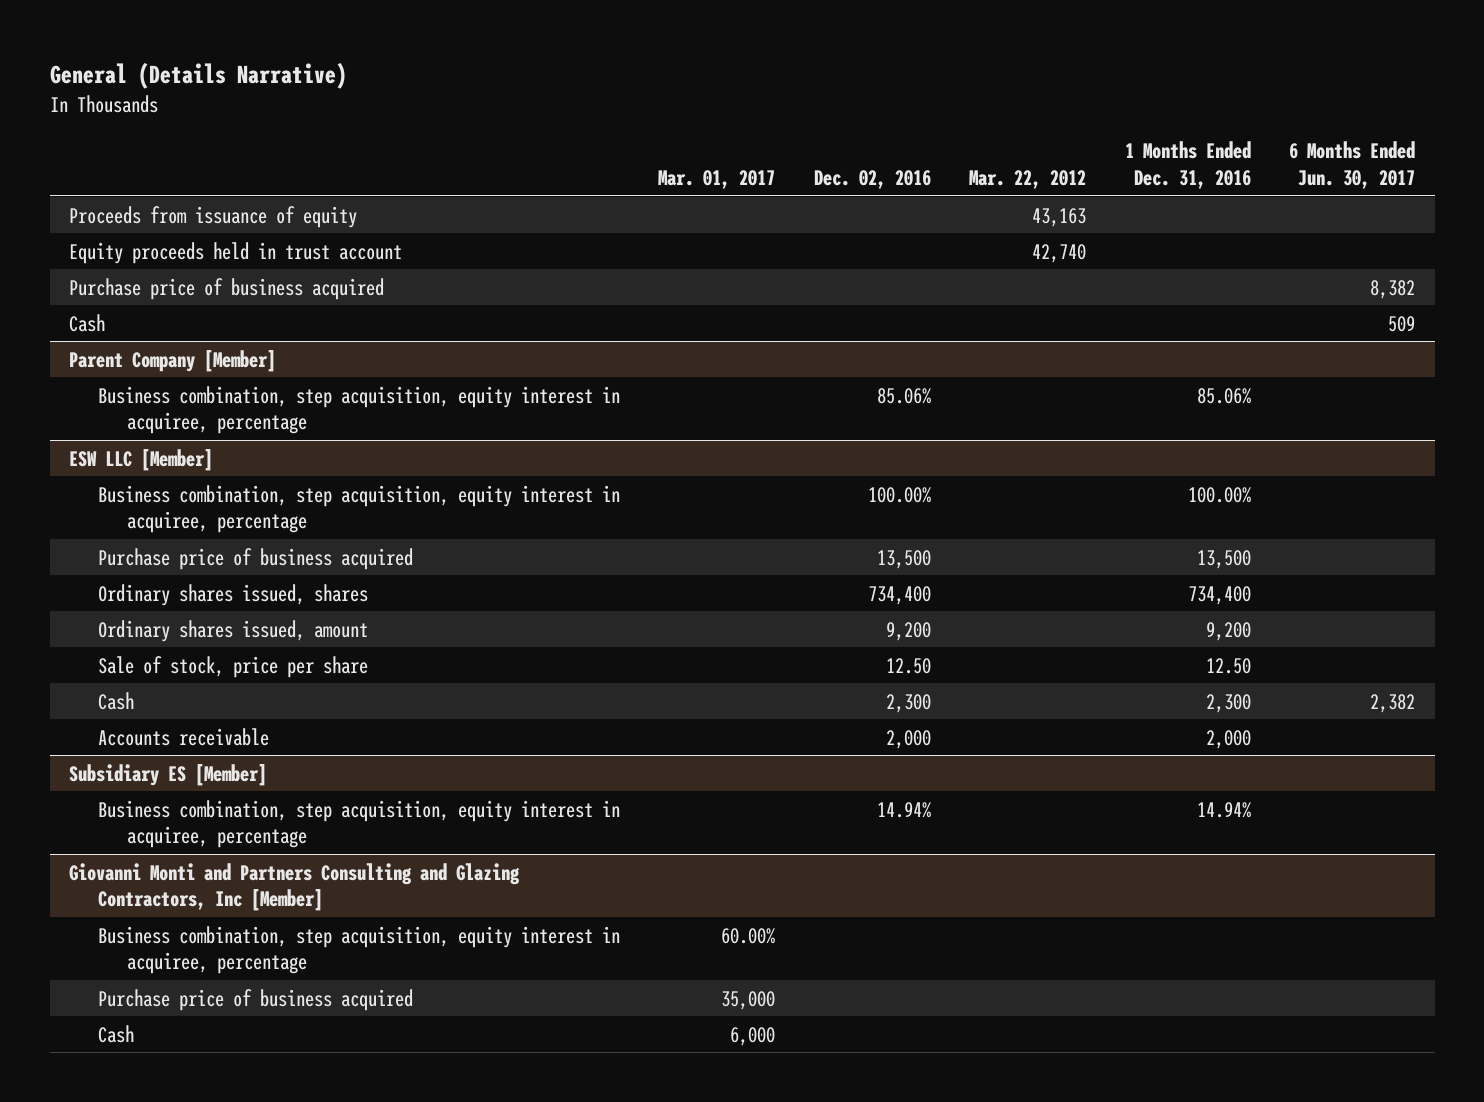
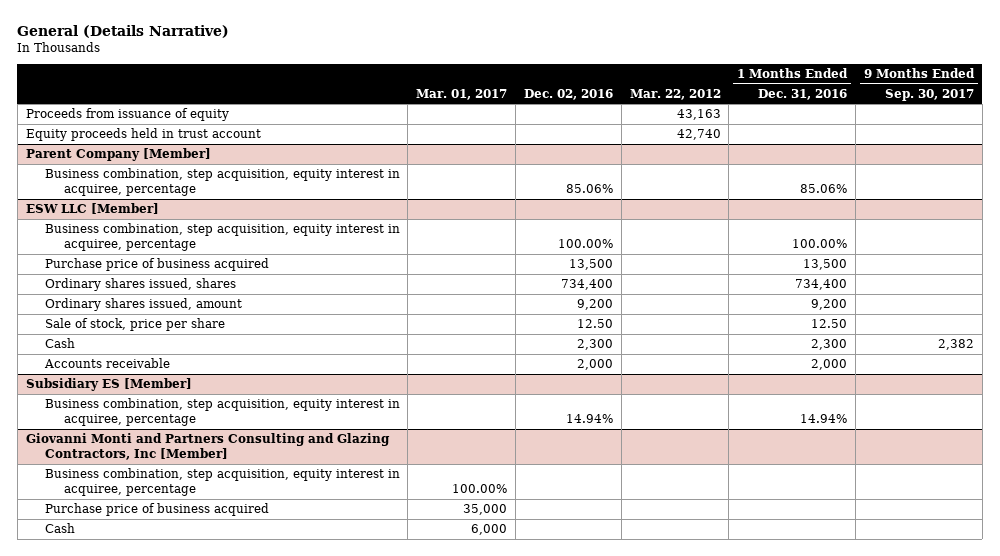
- | Mar. 01, 2017 | Dec. 02, 2016 | Mar. 22, 2012 | 1 Months Ended Dec. 31, 2016 | 6 Months Ended Jun. 30, 2017
+ | Mar. 01, 2017 | Dec. 02, 2016 | Mar. 22, 2012 | 1 Months Ended Dec. 31, 2016 | 9 Months Ended Sep. 30, 2017
- Purchase price of business acquired | | | | | 8,382
- Cash | | | | | 509
@ Giovanni Monti and Partners Consulting and Glazing Contractors, Inc [Member]
- Business combination, step acquisition, equity interest in acquiree, percentage | 60.00% | | | |
+ Business combination, step acquisition, equity interest in acquiree, percentage | 100.00% | | | |

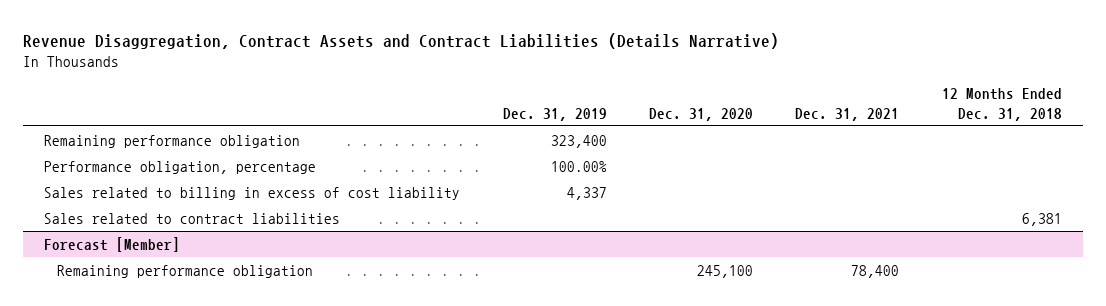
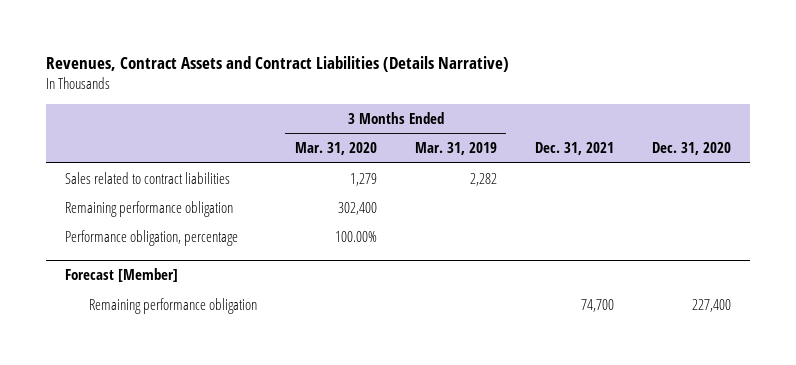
- Revenue Disaggregation, Contract Assets and Contract Liabilities (Details Narrative)
+ Revenues, Contract Assets and Contract Liabilities (Details Narrative)
- | Dec. 31, 2019 | Dec. 31, 2020 | Dec. 31, 2021 | 12 Months Ended Dec. 31, 2018
+ | 3 Months Ended Mar. 31, 2020 | 3 Months Ended Mar. 31, 2019 | Dec. 31, 2021 | Dec. 31, 2020
moved up: Sales related to contract liabilities | 1,279 | 2,282 | |
- Sales related to billing in excess of cost liability | 4,337 | | |
@ Forecast [Member]
- Remaining performance obligation | | 245,100 | 78,400 |
+ Remaining performance obligation | | | 74,700 | 227,400

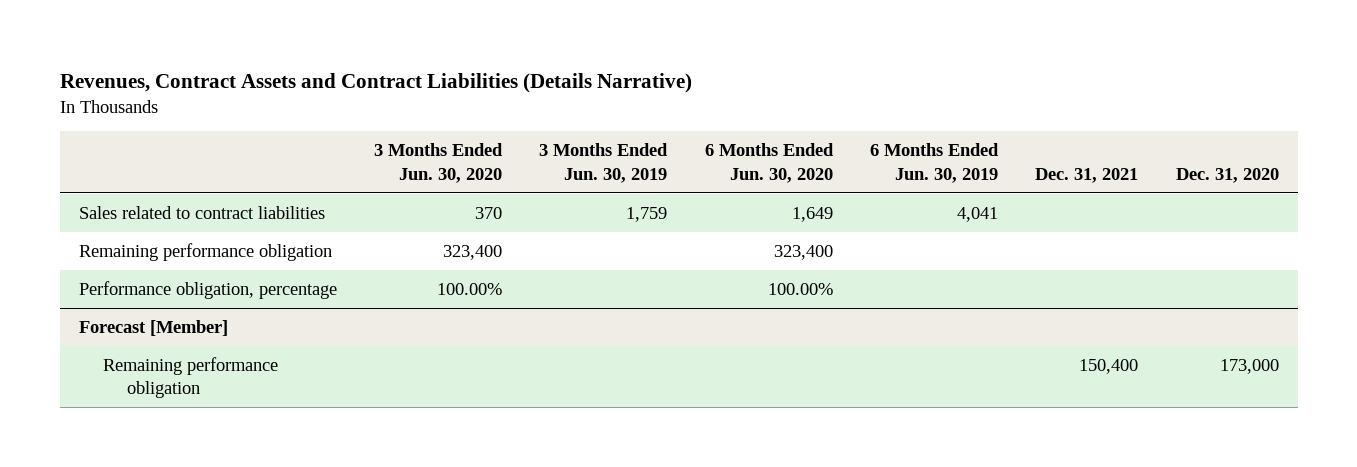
- | 3 Months Ended Mar. 31, 2020 | 3 Months Ended Mar. 31, 2019 | Dec. 31, 2021 | Dec. 31, 2020
+ | 3 Months Ended Jun. 30, 2020 | 3 Months Ended Jun. 30, 2019 | 6 Months Ended Jun. 30, 2020 | 6 Months Ended Jun. 30, 2019 | Dec. 31, 2021 | Dec. 31, 2020
@ Forecast [Member]
- Remaining performance obligation | | | 74,700 | 227,400
+ Remaining performance obligation | | | | | 150,400 | 173,000

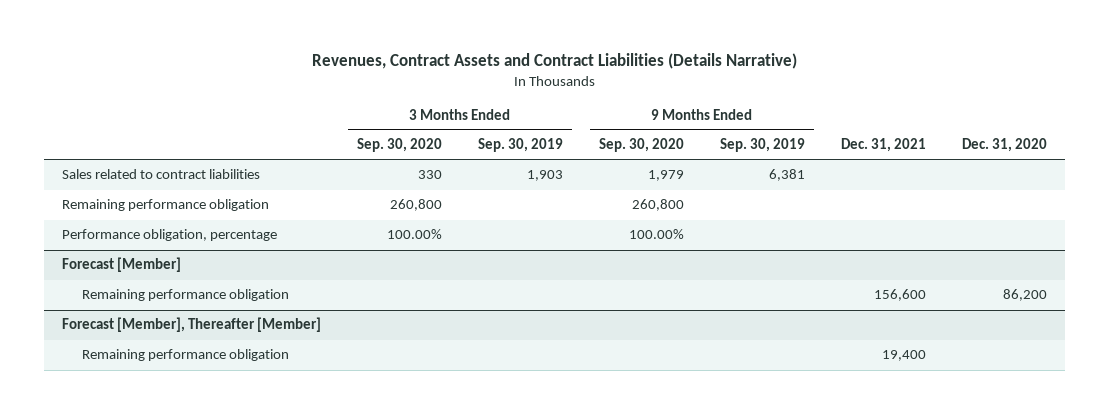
- | 3 Months Ended Jun. 30, 2020 | 3 Months Ended Jun. 30, 2019 | 6 Months Ended Jun. 30, 2020 | 6 Months Ended Jun. 30, 2019 | Dec. 31, 2021 | Dec. 31, 2020
+ | 3 Months Ended Sep. 30, 2020 | 3 Months Ended Sep. 30, 2019 | 9 Months Ended Sep. 30, 2020 | 9 Months Ended Sep. 30, 2019 | Dec. 31, 2021 | Dec. 31, 2020
@ Forecast [Member]
- Remaining performance obligation | | | | | 150,400 | 173,000
+ Remaining performance obligation | | | | | 156,600 | 86,200
+ Forecast [Member], Thereafter [Member]
+ Remaining performance obligation | | | | | 19,400 |

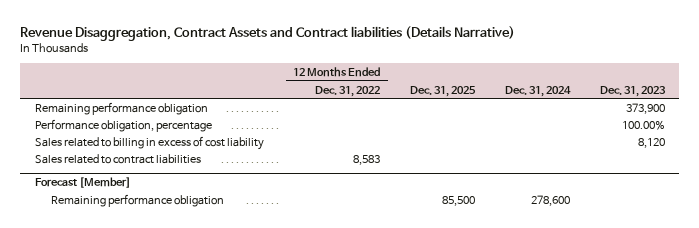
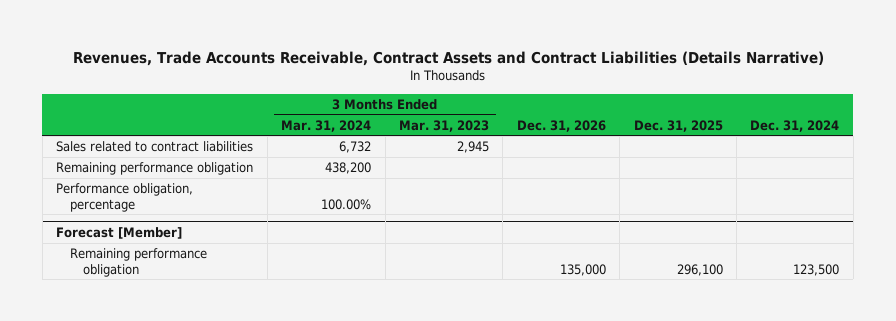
- Revenue Disaggregation, Contract Assets and Contract liabilities (Details Narrative)
+ Revenues, Trade Accounts Receivable, Contract Assets and Contract Liabilities (Details Narrative)
- | 12 Months Ended Dec. 31, 2022 | Dec. 31, 2025 | Dec. 31, 2024 | Dec. 31, 2023
+ | 3 Months Ended Mar. 31, 2024 | 3 Months Ended Mar. 31, 2023 | Dec. 31, 2026 | Dec. 31, 2025 | Dec. 31, 2024
moved up: Sales related to contract liabilities | 6,732 | 2,945 | | |
- Sales related to billing in excess of cost liability | | | | 8,120
@ Forecast [Member]
- Remaining performance obligation | | 85,500 | 278,600 |
+ Remaining performance obligation | | | 135,000 | 296,100 | 123,500

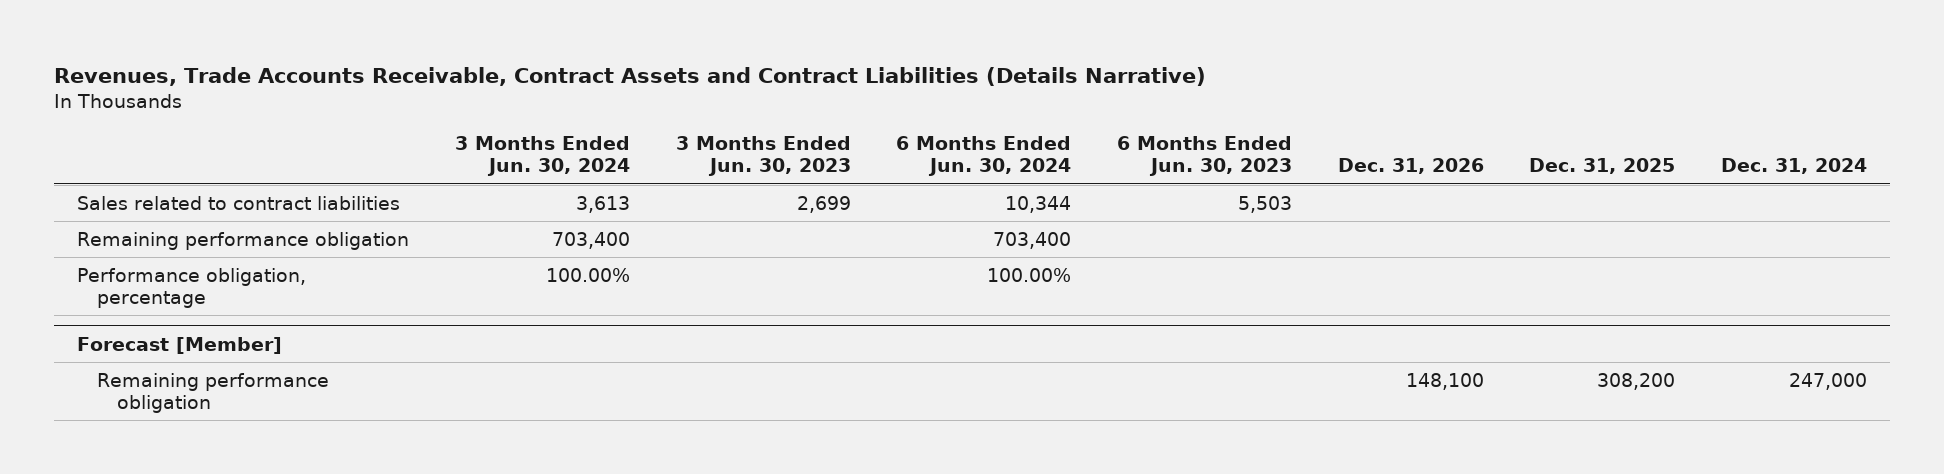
- | 3 Months Ended Mar. 31, 2024 | 3 Months Ended Mar. 31, 2023 | Dec. 31, 2026 | Dec. 31, 2025 | Dec. 31, 2024
+ | 3 Months Ended Jun. 30, 2024 | 3 Months Ended Jun. 30, 2023 | 6 Months Ended Jun. 30, 2024 | 6 Months Ended Jun. 30, 2023 | Dec. 31, 2026 | Dec. 31, 2025 | Dec. 31, 2024
@ Forecast [Member]
- Remaining performance obligation | | | 135,000 | 296,100 | 123,500
+ Remaining performance obligation | | | | | 148,100 | 308,200 | 247,000

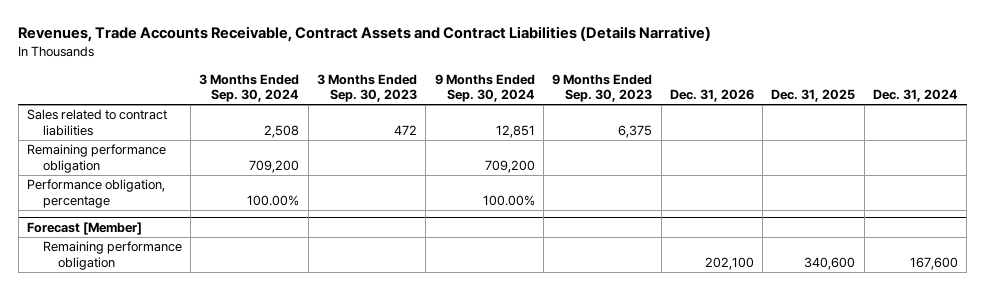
- | 3 Months Ended Jun. 30, 2024 | 3 Months Ended Jun. 30, 2023 | 6 Months Ended Jun. 30, 2024 | 6 Months Ended Jun. 30, 2023 | Dec. 31, 2026 | Dec. 31, 2025 | Dec. 31, 2024
+ | 3 Months Ended Sep. 30, 2024 | 3 Months Ended Sep. 30, 2023 | 9 Months Ended Sep. 30, 2024 | 9 Months Ended Sep. 30, 2023 | Dec. 31, 2026 | Dec. 31, 2025 | Dec. 31, 2024
@ Forecast [Member]
- Remaining performance obligation | | | | | 148,100 | 308,200 | 247,000
+ Remaining performance obligation | | | | | 202,100 | 340,600 | 167,600

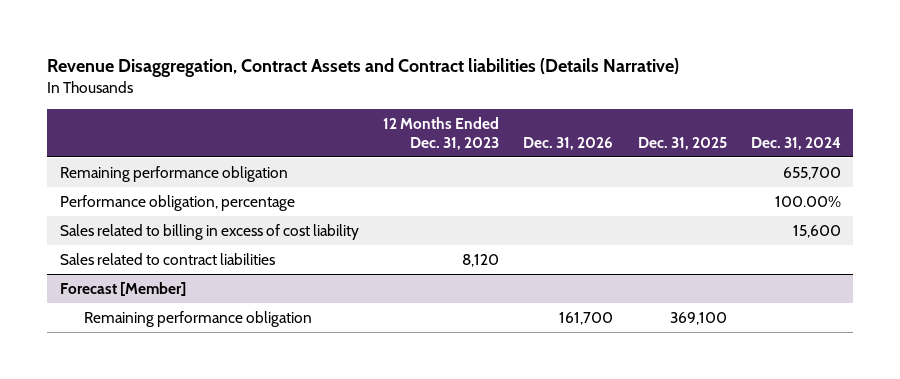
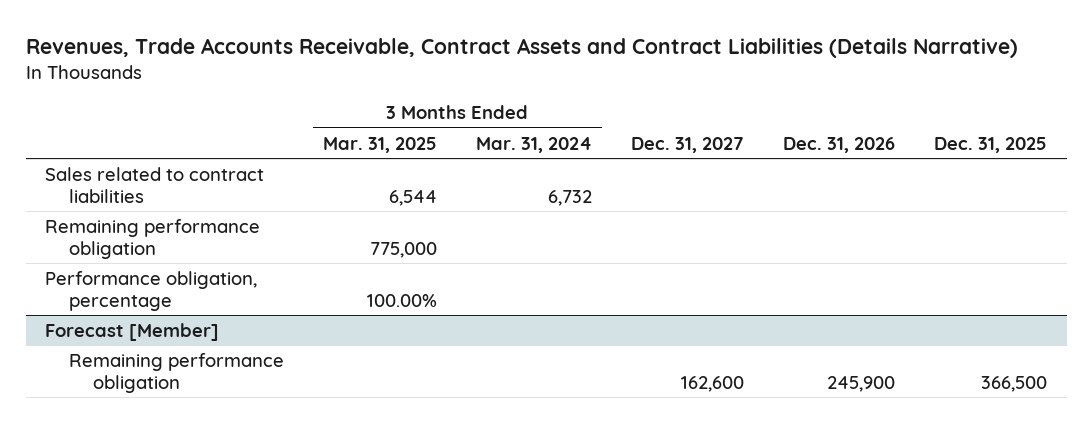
- Revenue Disaggregation, Contract Assets and Contract liabilities (Details Narrative)
+ Revenues, Trade Accounts Receivable, Contract Assets and Contract Liabilities (Details Narrative)
- | 12 Months Ended Dec. 31, 2023 | Dec. 31, 2026 | Dec. 31, 2025 | Dec. 31, 2024
+ | 3 Months Ended Mar. 31, 2025 | 3 Months Ended Mar. 31, 2024 | Dec. 31, 2027 | Dec. 31, 2026 | Dec. 31, 2025
moved up: Sales related to contract liabilities | 6,544 | 6,732 | | |
- Sales related to billing in excess of cost liability | | | | 15,600
@ Forecast [Member]
- Remaining performance obligation | | 161,700 | 369,100 |
+ Remaining performance obligation | | | 162,600 | 245,900 | 366,500

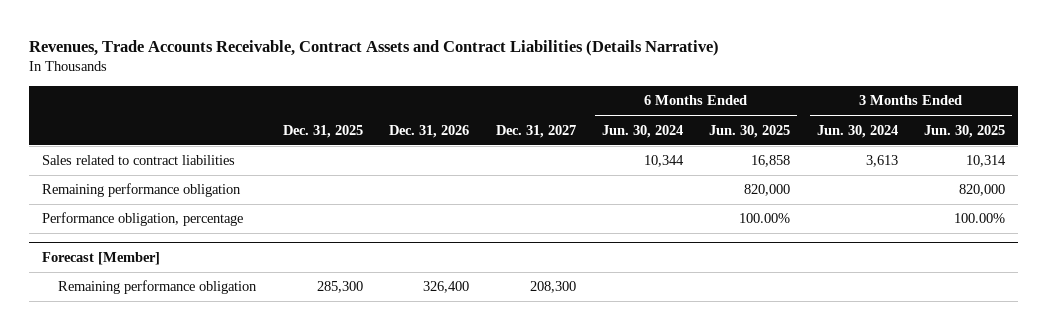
- | 3 Months Ended Mar. 31, 2025 | 3 Months Ended Mar. 31, 2024 | Dec. 31, 2027 | Dec. 31, 2026 | Dec. 31, 2025
+ | Dec. 31, 2025 | Dec. 31, 2026 | Dec. 31, 2027 | 6 Months Ended Jun. 30, 2024 | 6 Months Ended Jun. 30, 2025 | 3 Months Ended Jun. 30, 2024 | 3 Months Ended Jun. 30, 2025
@ Forecast [Member]
- Remaining performance obligation | | | 162,600 | 245,900 | 366,500
+ Remaining performance obligation | 285,300 | 326,400 | 208,300 | | | |

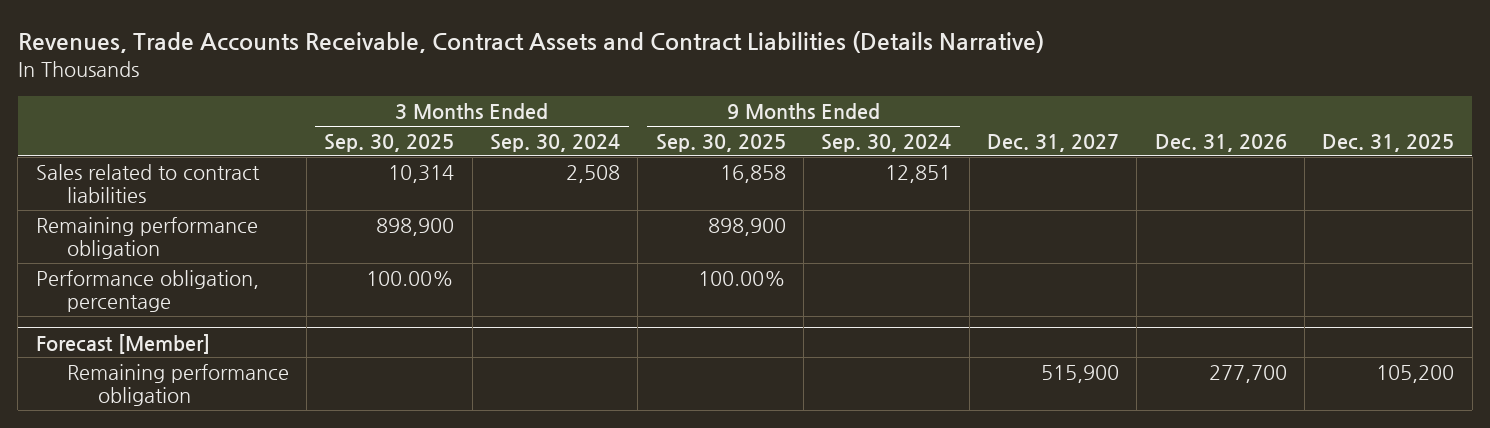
- | Dec. 31, 2025 | Dec. 31, 2026 | Dec. 31, 2027 | 6 Months Ended Jun. 30, 2024 | 6 Months Ended Jun. 30, 2025 | 3 Months Ended Jun. 30, 2024 | 3 Months Ended Jun. 30, 2025
+ | 3 Months Ended Sep. 30, 2025 | 3 Months Ended Sep. 30, 2024 | 9 Months Ended Sep. 30, 2025 | 9 Months Ended Sep. 30, 2024 | Dec. 31, 2027 | Dec. 31, 2026 | Dec. 31, 2025
@ Forecast [Member]
- Remaining performance obligation | 285,300 | 326,400 | 208,300 | | | |
+ Remaining performance obligation | | | | | 515,900 | 277,700 | 105,200

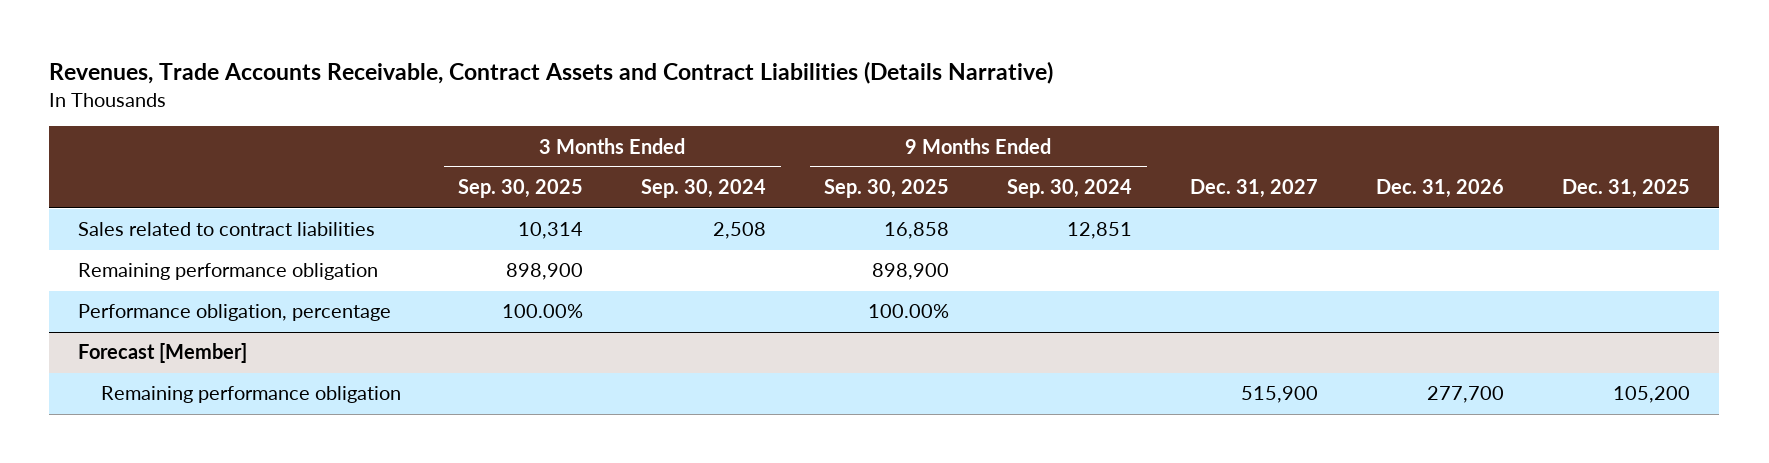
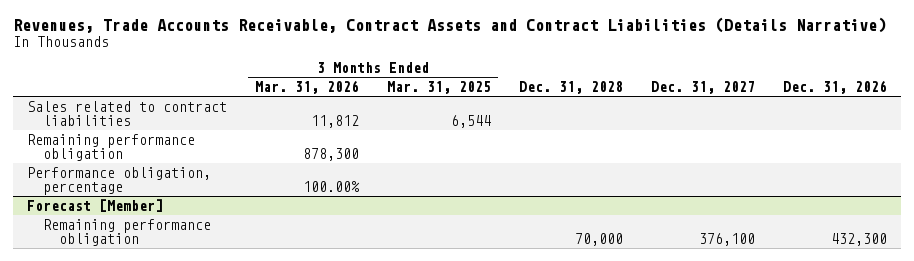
- | 3 Months Ended Sep. 30, 2025 | 3 Months Ended Sep. 30, 2024 | 9 Months Ended Sep. 30, 2025 | 9 Months Ended Sep. 30, 2024 | Dec. 31, 2027 | Dec. 31, 2026 | Dec. 31, 2025
+ | 3 Months Ended Mar. 31, 2026 | 3 Months Ended Mar. 31, 2025 | Dec. 31, 2028 | Dec. 31, 2027 | Dec. 31, 2026
@ Forecast [Member]
- Remaining performance obligation | | | | | 515,900 | 277,700 | 105,200
+ Remaining performance obligation | | | 70,000 | 376,100 | 432,300

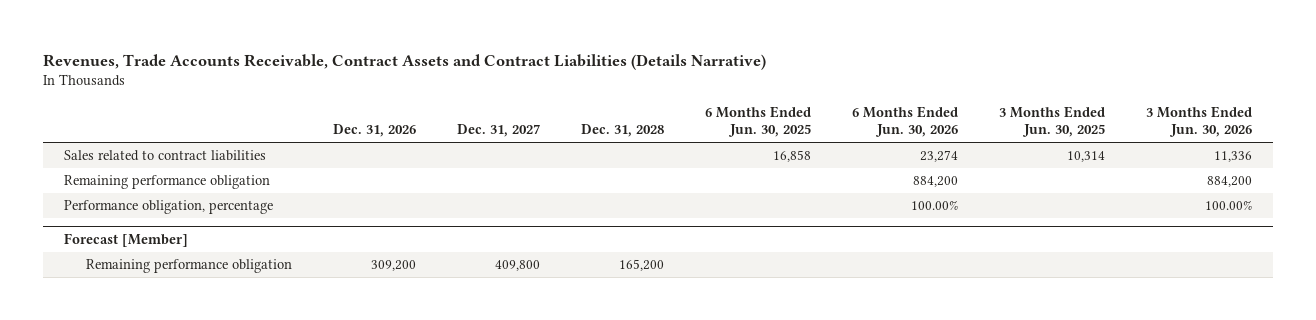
- | 3 Months Ended Mar. 31, 2026 | 3 Months Ended Mar. 31, 2025 | Dec. 31, 2028 | Dec. 31, 2027 | Dec. 31, 2026
+ | Dec. 31, 2026 | Dec. 31, 2027 | Dec. 31, 2028 | 6 Months Ended Jun. 30, 2025 | 6 Months Ended Jun. 30, 2026 | 3 Months Ended Jun. 30, 2025 | 3 Months Ended Jun. 30, 2026
@ Forecast [Member]
- Remaining performance obligation | | | 70,000 | 376,100 | 432,300
+ Remaining performance obligation | 309,200 | 409,800 | 165,200 | | | |

